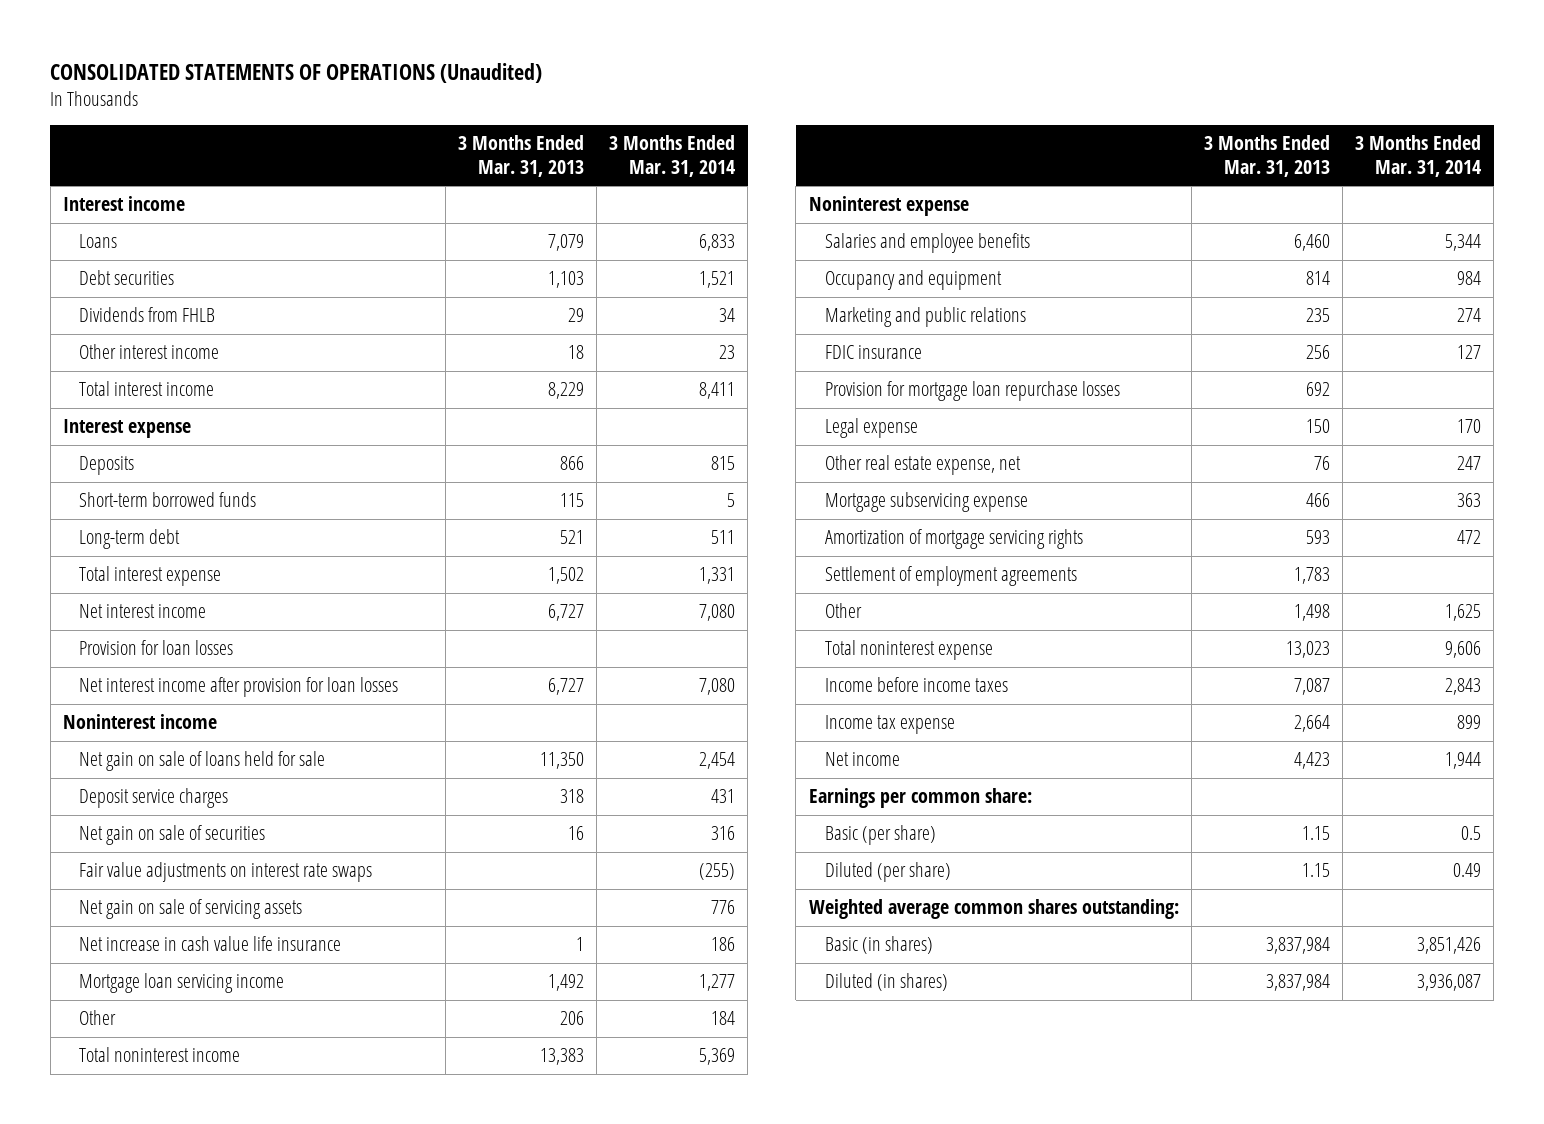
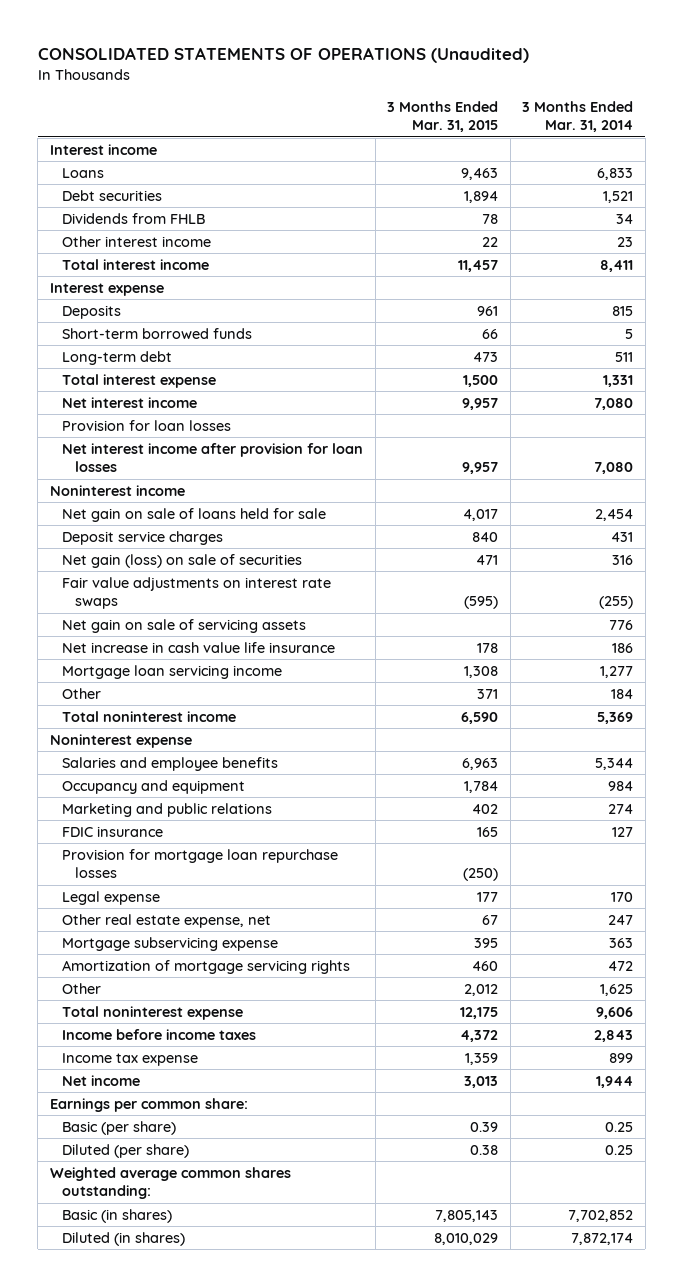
- | 3 Months Ended Mar. 31, 2013 | 3 Months Ended Mar. 31, 2014
+ | 3 Months Ended Mar. 31, 2015 | 3 Months Ended Mar. 31, 2014
- Net gain on sale of securities | 16 | 316
+ Net gain (loss) on sale of securities | 471 | 316
- Settlement of employment agreements | 1,783 |
- Basic (per share) | 1.15 | 0.5
- Diluted (per share) | 1.15 | 0.49
+ Basic (per share) | 0.39 | 0.25
+ Diluted (per share) | 0.38 | 0.25
- Basic (in shares) | 3,837,984 | 3,851,426
- Diluted (in shares) | 3,837,984 | 3,936,087
+ Basic (in shares) | 7,805,143 | 7,702,852
+ Diluted (in shares) | 8,010,029 | 7,872,174

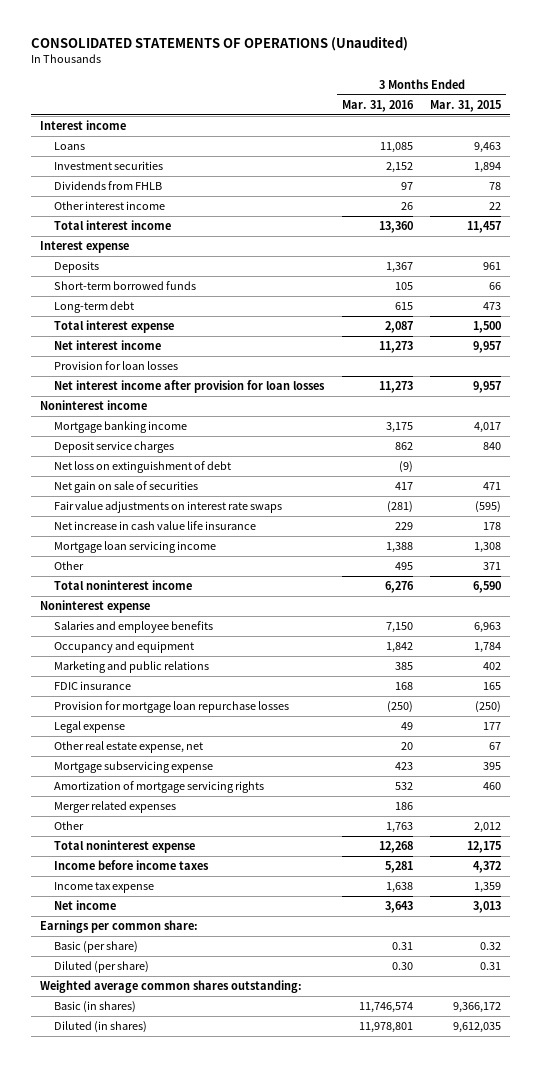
- | 3 Months Ended Mar. 31, 2015 | 3 Months Ended Mar. 31, 2014
+ | 3 Months Ended Mar. 31, 2016 | 3 Months Ended Mar. 31, 2015
- Debt securities | 1,894 | 1,521
+ Investment securities | 2,152 | 1,894
- Net gain on sale of loans held for sale | 4,017 | 2,454
+ Mortgage banking income | 3,175 | 4,017
- Net gain (loss) on sale of securities | 471 | 316
+ Net loss on extinguishment of debt | (9) |
+ Net gain on sale of securities | 417 | 471
- Net gain on sale of servicing assets | | 776
+ Merger related expenses | 186 |
- Basic (per share) | 0.39 | 0.25
- Diluted (per share) | 0.38 | 0.25
+ Basic (per share) | 0.31 | 0.32
+ Diluted (per share) | 0.30 | 0.31
- Basic (in shares) | 7,805,143 | 7,702,852
- Diluted (in shares) | 8,010,029 | 7,872,174
+ Basic (in shares) | 11,746,574 | 9,366,172
+ Diluted (in shares) | 11,978,801 | 9,612,035

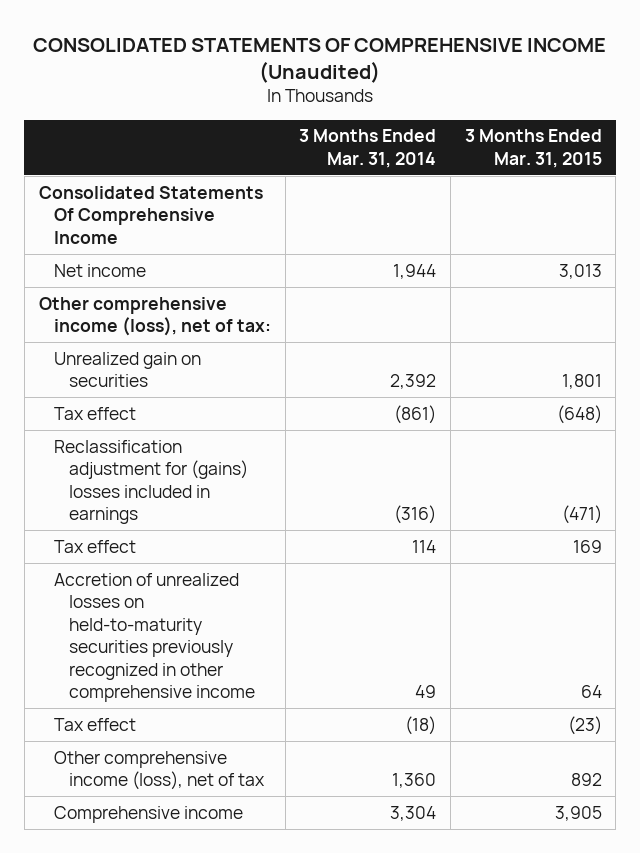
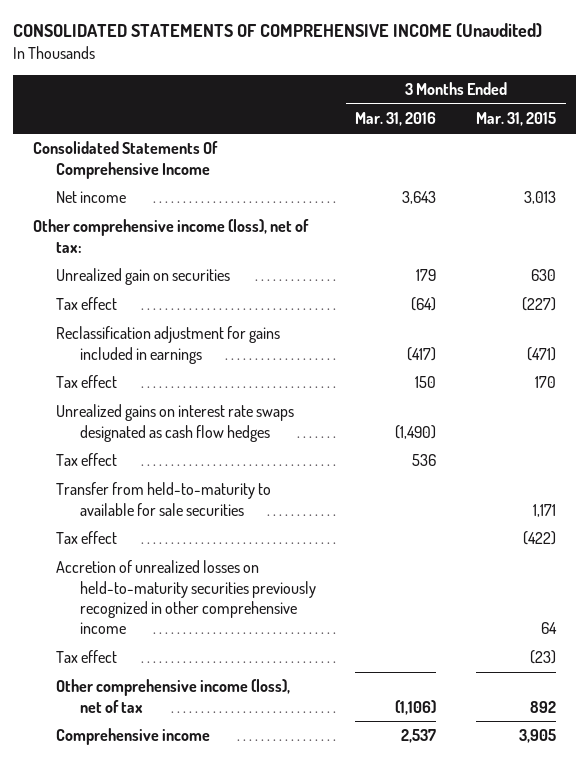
- | 3 Months Ended Mar. 31, 2014 | 3 Months Ended Mar. 31, 2015
+ | 3 Months Ended Mar. 31, 2016 | 3 Months Ended Mar. 31, 2015
- Unrealized gain on securities | 2,392 | 1,801
- Tax effect | (861) | (648)
- Reclassification adjustment for (gains) losses included in earnings | (316) | (471)
- Tax effect | 114 | 169
+ Unrealized gain on securities | 179 | 630
+ Tax effect | (64) | (227)
+ Reclassification adjustment for gains included in earnings | (417) | (471)
+ Tax effect | 150 | 170
+ Unrealized gains on interest rate swaps designated as cash flow hedges | (1,490) |
+ Tax effect | 536 |
+ Transfer from held-to-maturity to available for sale securities | | 1,171
+ Tax effect | | (422)

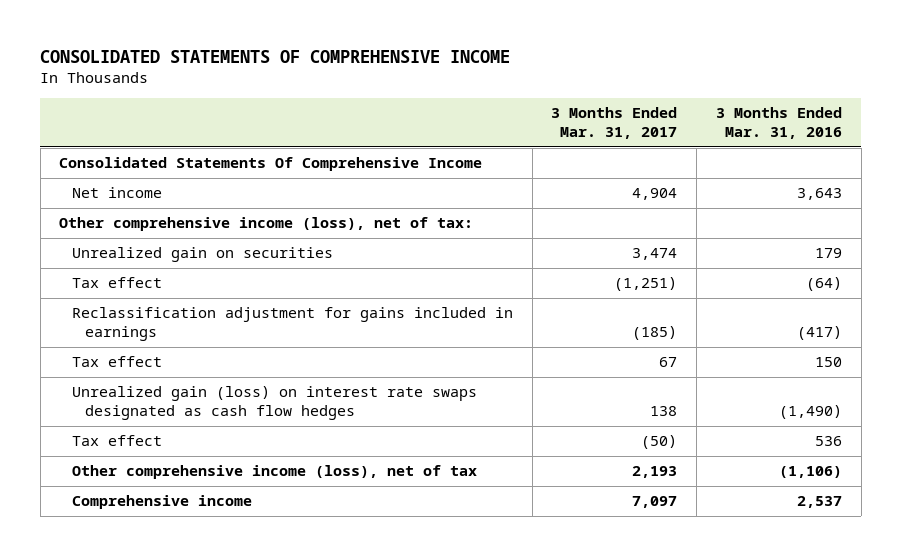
- CONSOLIDATED STATEMENTS OF COMPREHENSIVE INCOME (Unaudited)
+ CONSOLIDATED STATEMENTS OF COMPREHENSIVE INCOME
- | 3 Months Ended Mar. 31, 2016 | 3 Months Ended Mar. 31, 2015
+ | 3 Months Ended Mar. 31, 2017 | 3 Months Ended Mar. 31, 2016
- Unrealized gains on interest rate swaps designated as cash flow hedges | (1,490) |
+ Unrealized gain (loss) on interest rate swaps designated as cash flow hedges | 138 | (1,490)
- Transfer from held-to-maturity to available for sale securities | | 1,171
- Tax effect | | (422)
- Accretion of unrealized losses on held-to-maturity securities previously recognized in other comprehensive income | | 64
- Tax effect | | (23)

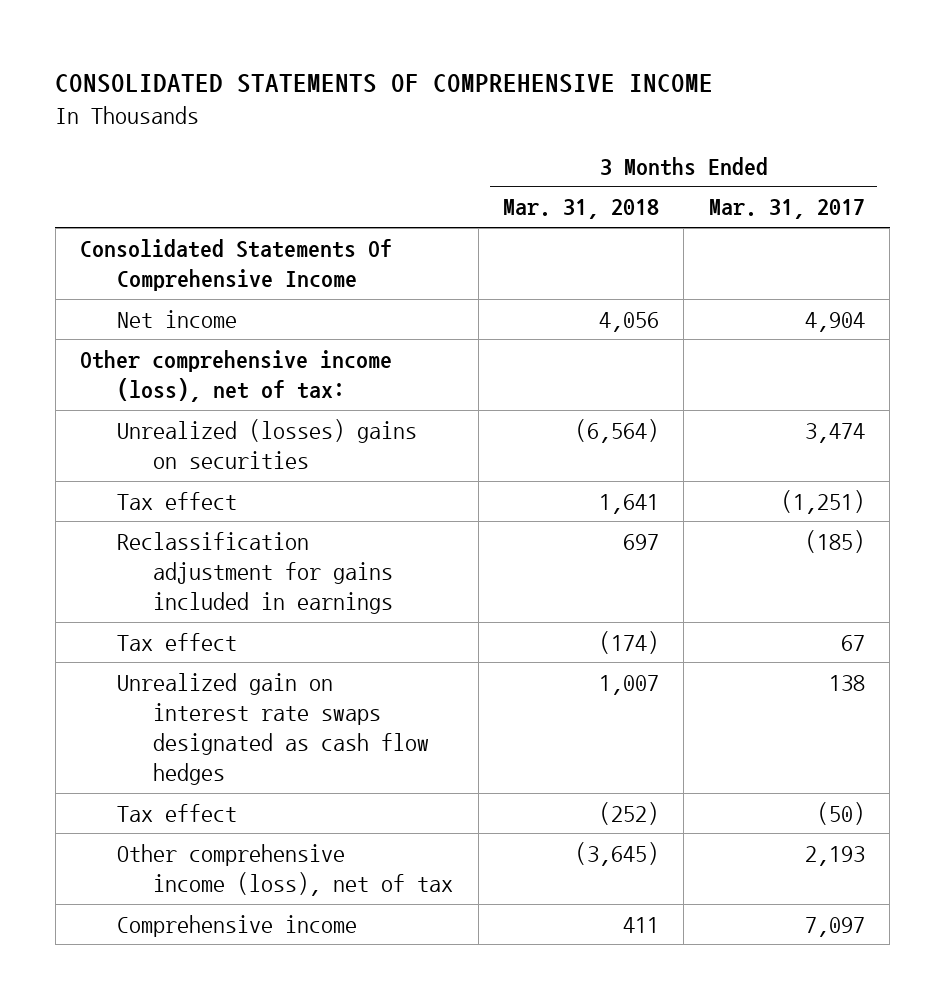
- | 3 Months Ended Mar. 31, 2017 | 3 Months Ended Mar. 31, 2016
+ | 3 Months Ended Mar. 31, 2018 | 3 Months Ended Mar. 31, 2017
- Unrealized gain on securities | 3,474 | 179
+ Unrealized (losses) gains on securities | (6,564) | 3,474
- Unrealized gain (loss) on interest rate swaps designated as cash flow hedges | 138 | (1,490)
+ Unrealized gain on interest rate swaps designated as cash flow hedges | 1,007 | 138

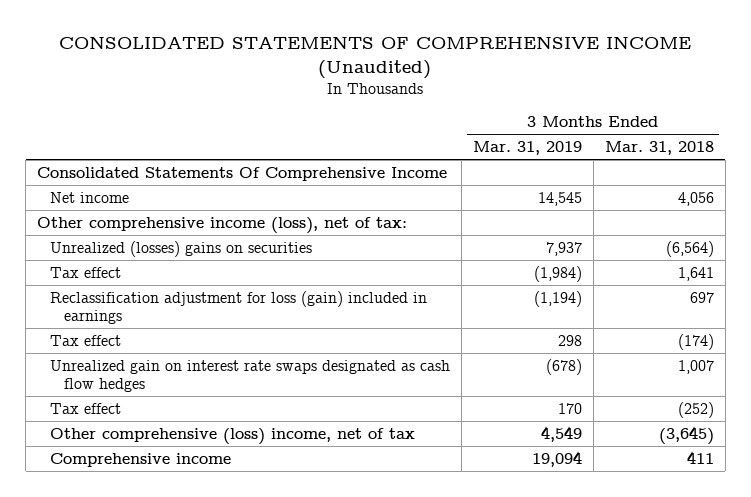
- CONSOLIDATED STATEMENTS OF COMPREHENSIVE INCOME
+ CONSOLIDATED STATEMENTS OF COMPREHENSIVE INCOME (Unaudited)
- | 3 Months Ended Mar. 31, 2018 | 3 Months Ended Mar. 31, 2017
+ | 3 Months Ended Mar. 31, 2019 | 3 Months Ended Mar. 31, 2018
- Reclassification adjustment for gains included in earnings | 697 | (185)
+ Reclassification adjustment for loss (gain) included in earnings | (1,194) | 697
- Other comprehensive income (loss), net of tax | (3,645) | 2,193
+ Other comprehensive (loss) income, net of tax | 4,549 | (3,645)

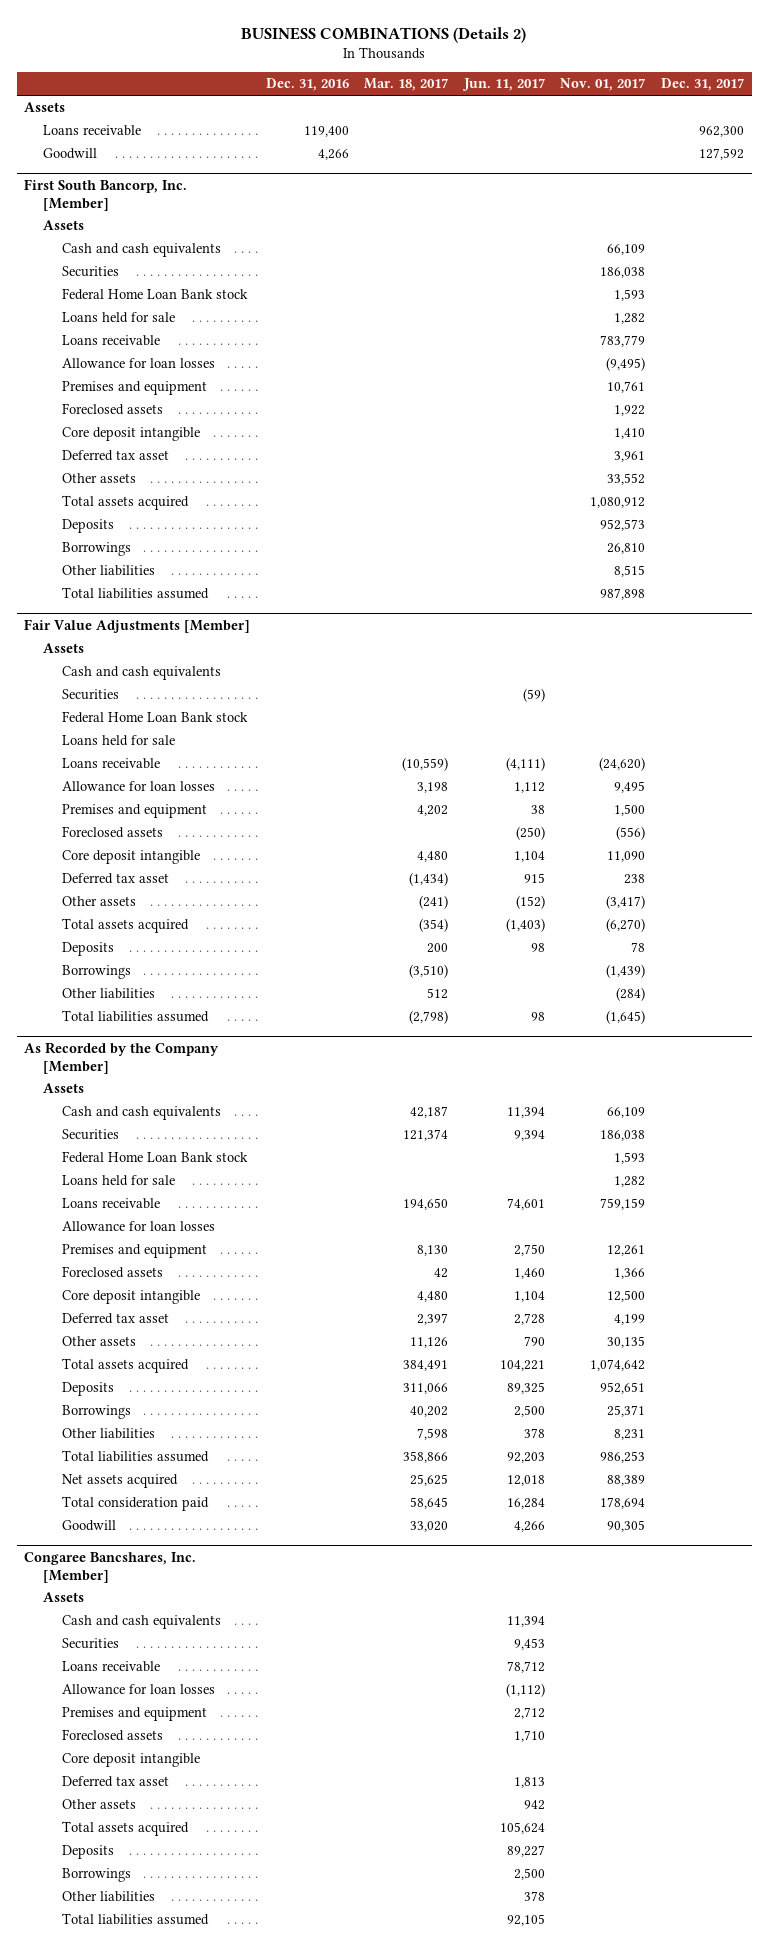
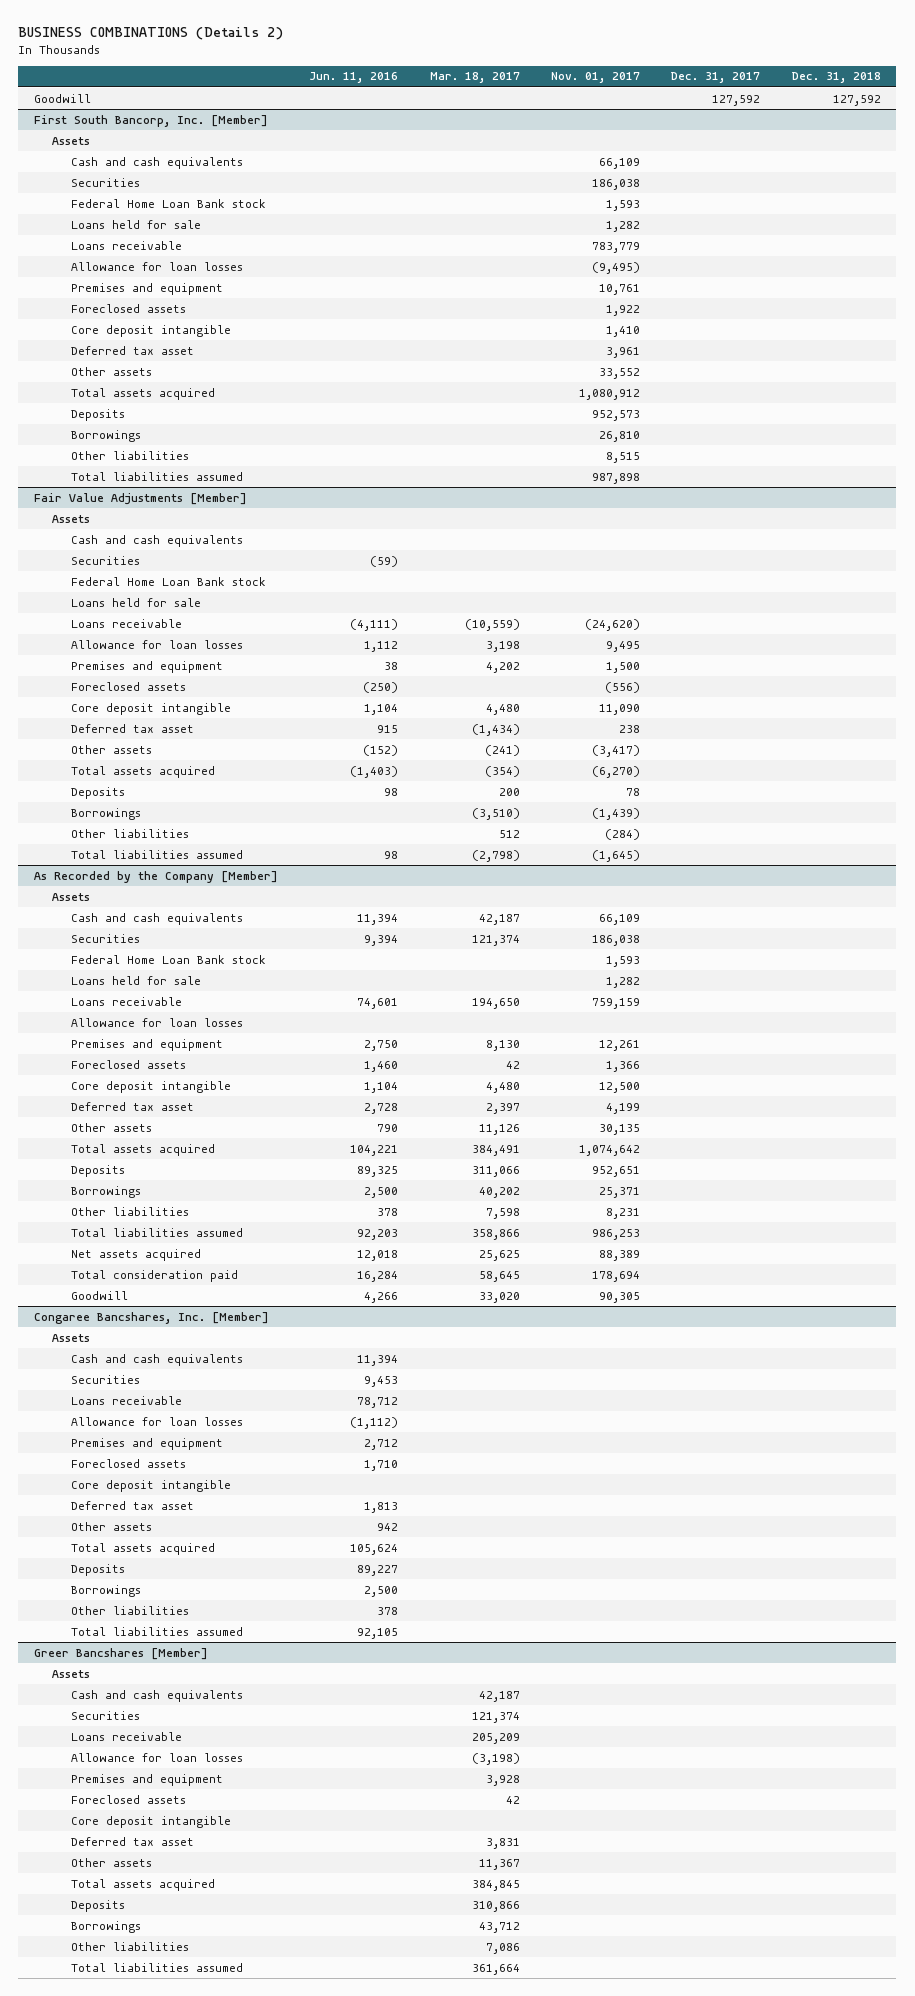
- | Dec. 31, 2016 | Mar. 18, 2017 | Jun. 11, 2017 | Nov. 01, 2017 | Dec. 31, 2017
+ | Jun. 11, 2016 | Mar. 18, 2017 | Nov. 01, 2017 | Dec. 31, 2017 | Dec. 31, 2018
- Assets
- Loans receivable | 119,400 | | | | 962,300
+ Greer Bancshares [Member]
+ Assets
+ Cash and cash equivalents | | 42,187 | | |
+ Securities | | 121,374 | | |
+ Loans receivable | | 205,209 | | |
+ Allowance for loan losses | | (3,198) | | |
+ Premises and equipment | | 3,928 | | |
+ Foreclosed assets | | 42 | | |
+ Core deposit intangible
+ Deferred tax asset | | 3,831 | | |
+ Other assets | | 11,367 | | |
+ Total assets acquired | | 384,845 | | |
+ Deposits | | 310,866 | | |
+ Borrowings | | 43,712 | | |
+ Other liabilities | | 7,086 | | |
+ Total liabilities assumed | | 361,664 | | |

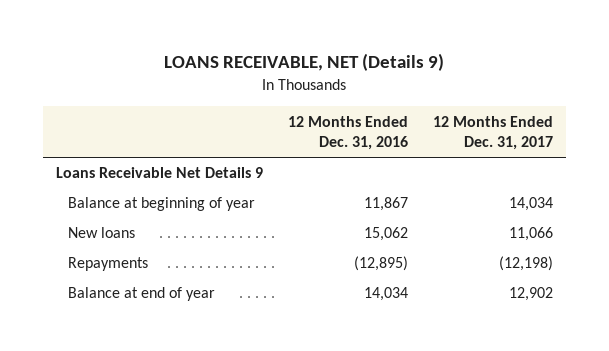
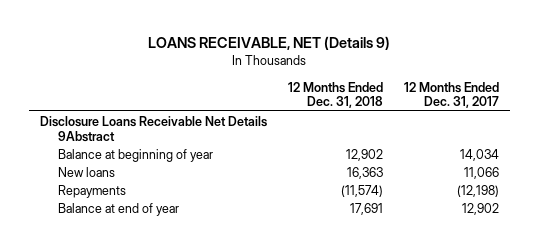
- | 12 Months Ended Dec. 31, 2016 | 12 Months Ended Dec. 31, 2017
+ | 12 Months Ended Dec. 31, 2018 | 12 Months Ended Dec. 31, 2017
- Loans Receivable Net Details 9
+ Disclosure Loans Receivable Net Details 9Abstract

